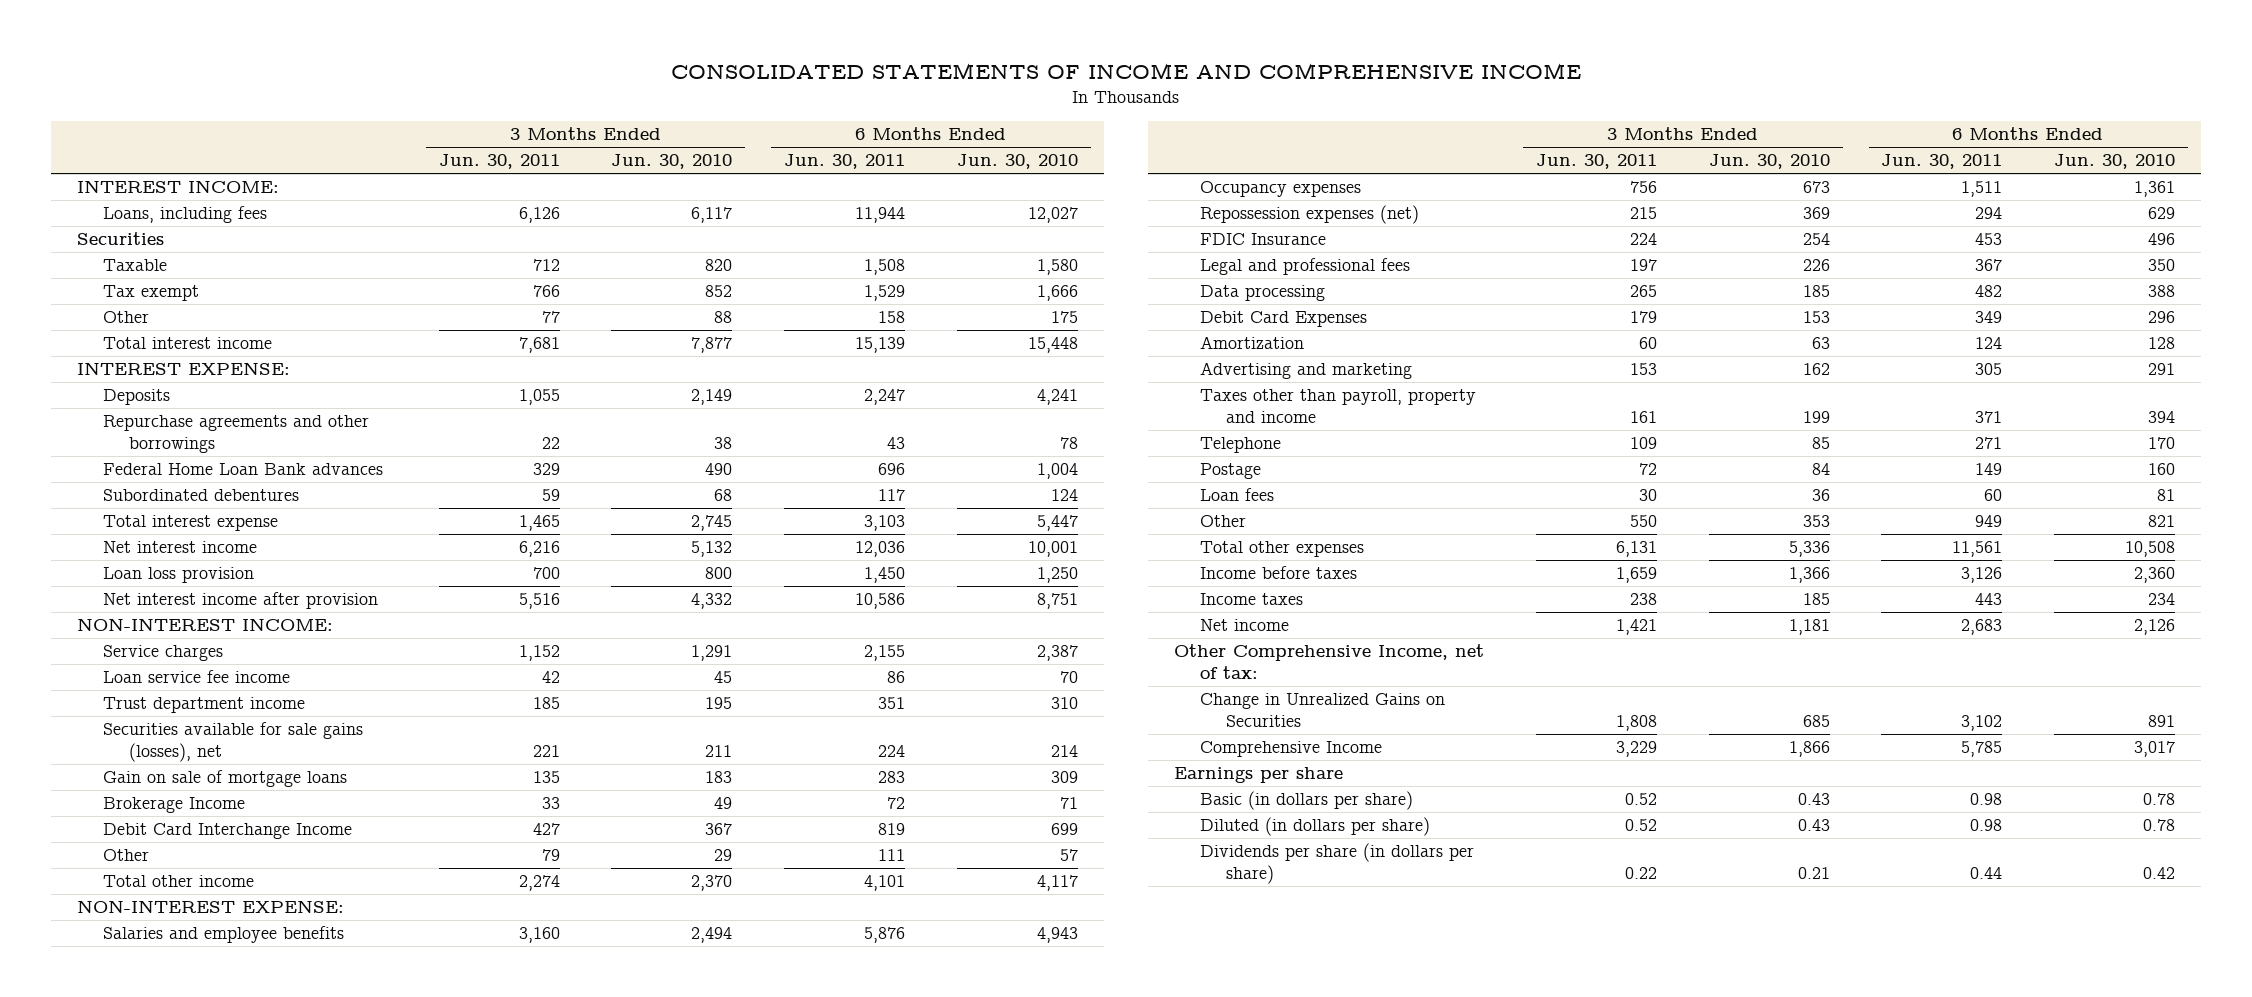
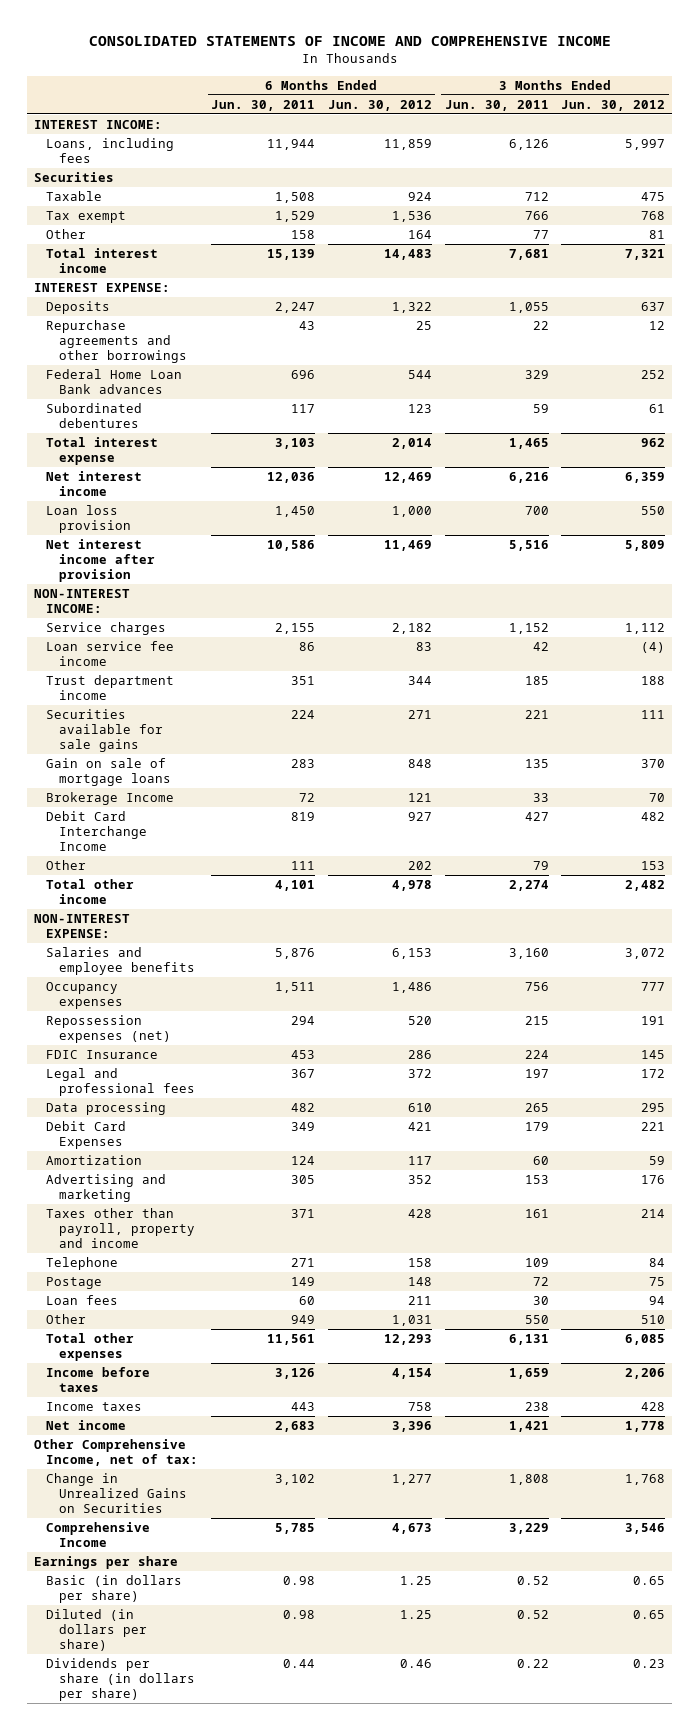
- | 3 Months Ended Jun. 30, 2011 | 3 Months Ended Jun. 30, 2010 | 6 Months Ended Jun. 30, 2011 | 6 Months Ended Jun. 30, 2010
+ | 6 Months Ended Jun. 30, 2011 | 6 Months Ended Jun. 30, 2012 | 3 Months Ended Jun. 30, 2011 | 3 Months Ended Jun. 30, 2012
- Securities available for sale gains (losses), net | 221 | 211 | 224 | 214
+ Securities available for sale gains | 224 | 271 | 221 | 111

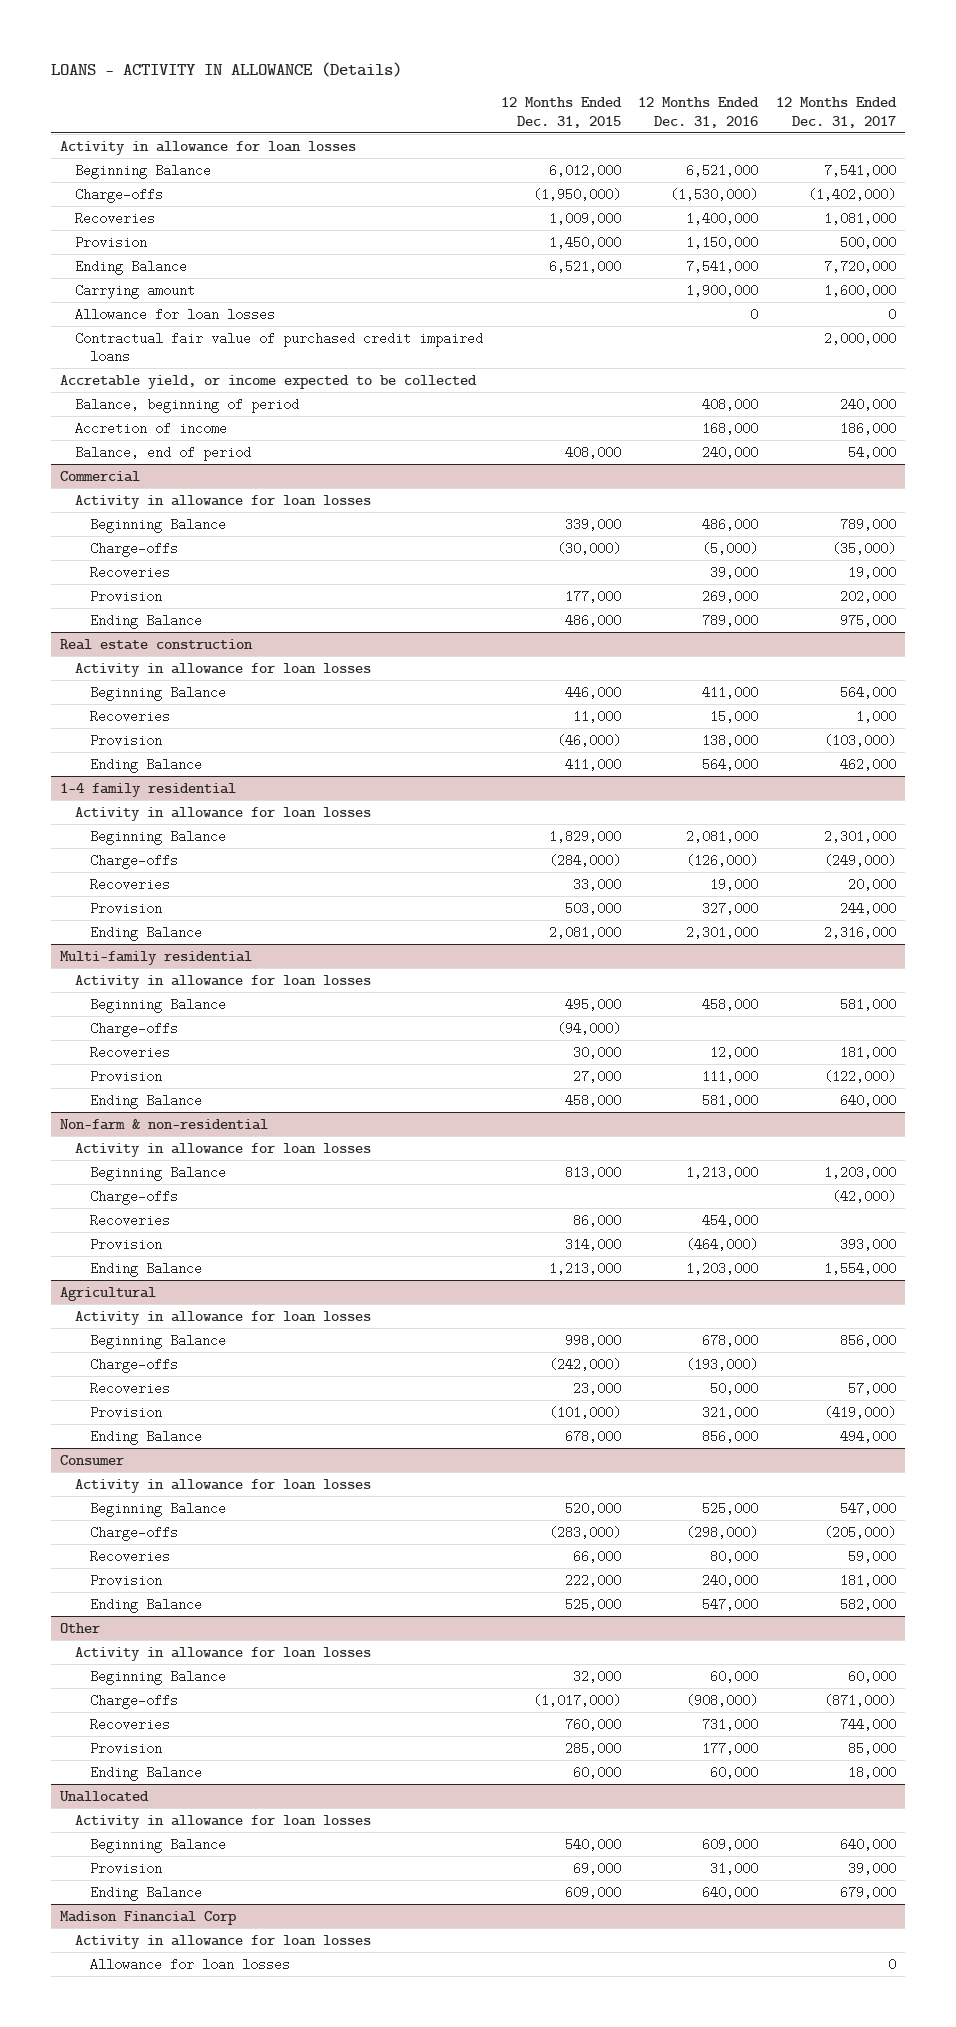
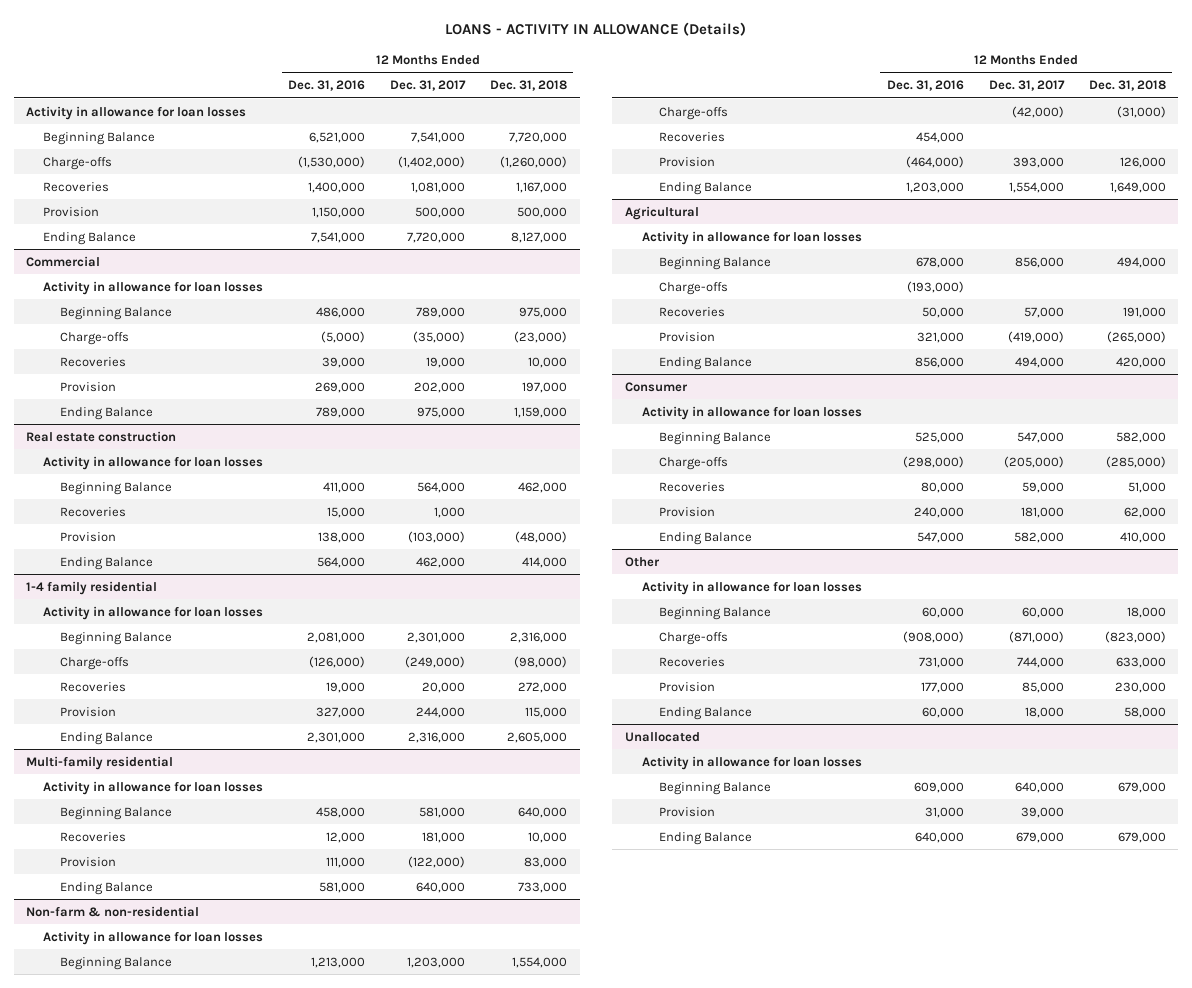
- | 12 Months Ended Dec. 31, 2015 | 12 Months Ended Dec. 31, 2016 | 12 Months Ended Dec. 31, 2017
+ | 12 Months Ended Dec. 31, 2016 | 12 Months Ended Dec. 31, 2017 | 12 Months Ended Dec. 31, 2018
- Carrying amount | | 1,900,000 | 1,600,000
- Allowance for loan losses | | 0 | 0
- Contractual fair value of purchased credit impaired loans | | | 2,000,000
- Accretable yield, or income expected to be collected
- Balance, beginning of period | | 408,000 | 240,000
- Accretion of income | | 168,000 | 186,000
- Balance, end of period | 408,000 | 240,000 | 54,000
@ Multi-family residential
- Charge-offs | (94,000) | |
- Madison Financial Corp
- Activity in allowance for loan losses
- Allowance for loan losses | | | 0

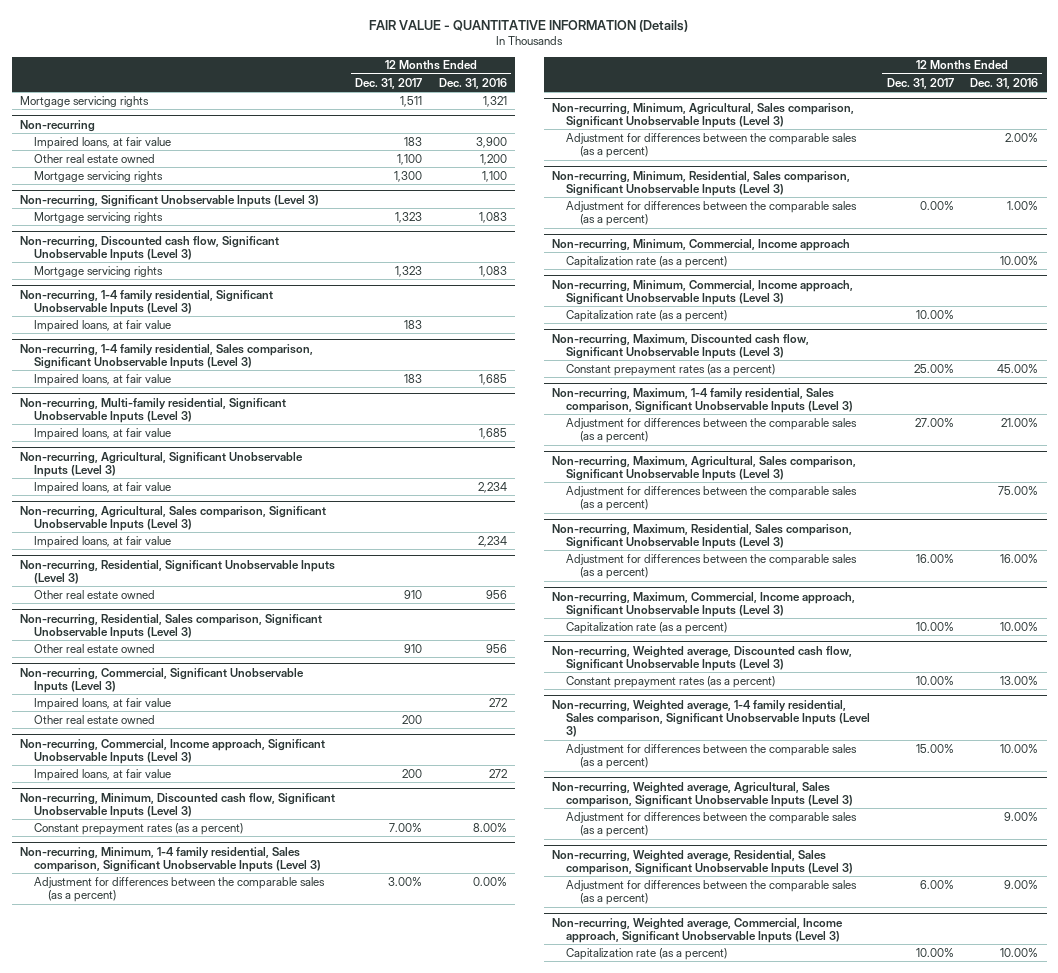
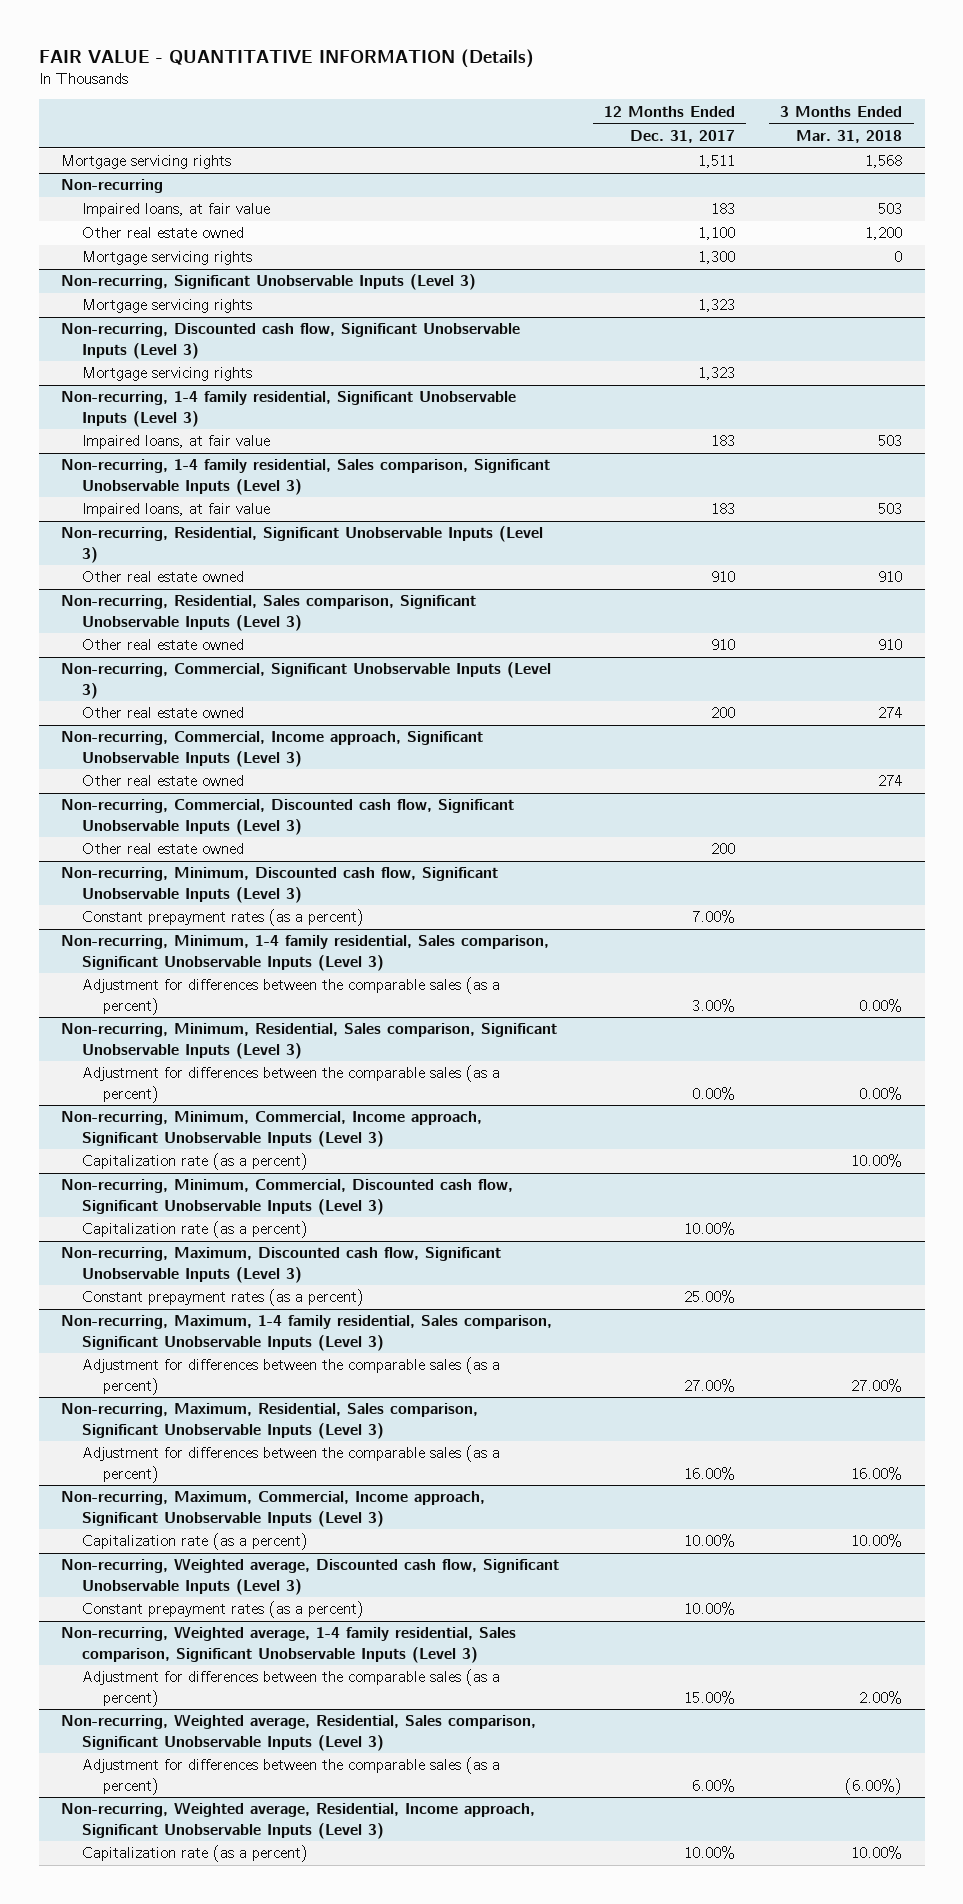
- | 12 Months Ended Dec. 31, 2017 | 12 Months Ended Dec. 31, 2016
+ | 12 Months Ended Dec. 31, 2017 | 3 Months Ended Mar. 31, 2018
- Non-recurring, Multi-family residential, Significant Unobservable Inputs (Level 3)
- Impaired loans, at fair value | | 1,685
- Non-recurring, Agricultural, Significant Unobservable Inputs (Level 3)
- Impaired loans, at fair value | | 2,234
- Non-recurring, Agricultural, Sales comparison, Significant Unobservable Inputs (Level 3)
- Impaired loans, at fair value | | 2,234
@ Non-recurring, Commercial, Significant Unobservable Inputs (Level 3)
- Impaired loans, at fair value | | 272
@ Non-recurring, Commercial, Income approach, Significant Unobservable Inputs (Level 3)
- Impaired loans, at fair value | 200 | 272
+ Other real estate owned | | 274
+ Non-recurring, Commercial, Discounted cash flow, Significant Unobservable Inputs (Level 3)
+ Other real estate owned | 200 |
- Non-recurring, Minimum, Agricultural, Sales comparison, Significant Unobservable Inputs (Level 3)
- Adjustment for differences between the comparable sales (as a percent) | | 2.00%
- Non-recurring, Minimum, Commercial, Income approach
- Capitalization rate (as a percent) | | 10.00%
@ Non-recurring, Minimum, Commercial, Income approach, Significant Unobservable Inputs (Level 3)
+ Capitalization rate (as a percent) | | 10.00%
+ Non-recurring, Minimum, Commercial, Discounted cash flow, Significant Unobservable Inputs (Level 3)
- Non-recurring, Maximum, Agricultural, Sales comparison, Significant Unobservable Inputs (Level 3)
- Adjustment for differences between the comparable sales (as a percent) | | 75.00%
- Non-recurring, Weighted average, Agricultural, Sales comparison, Significant Unobservable Inputs (Level 3)
- Adjustment for differences between the comparable sales (as a percent) | | 9.00%
- Non-recurring, Weighted average, Commercial, Income approach, Significant Unobservable Inputs (Level 3)
+ Non-recurring, Weighted average, Residential, Income approach, Significant Unobservable Inputs (Level 3)

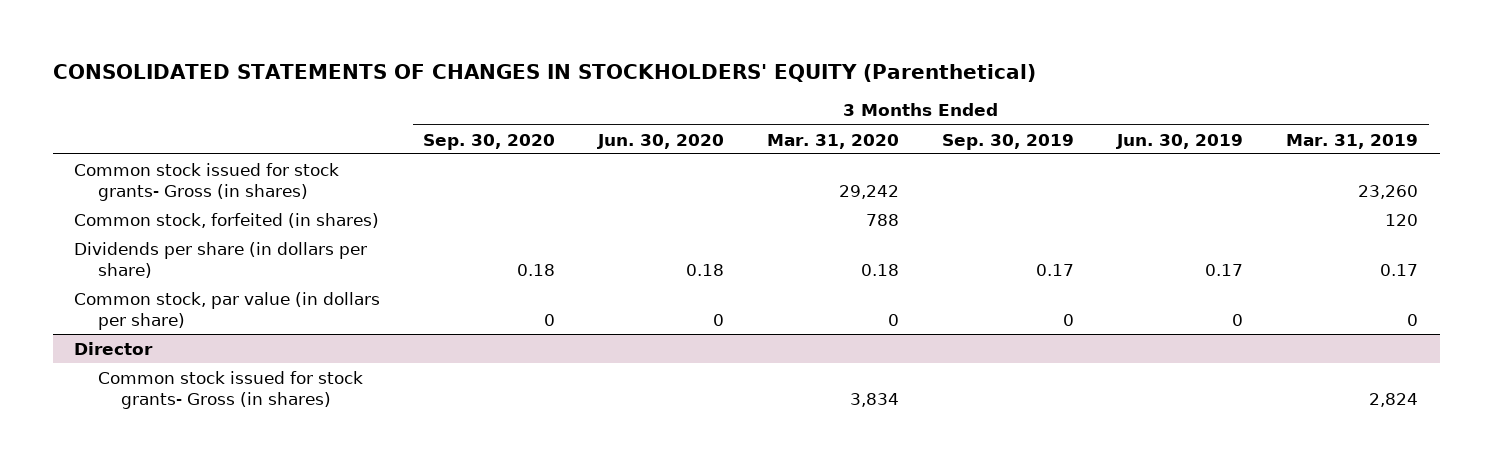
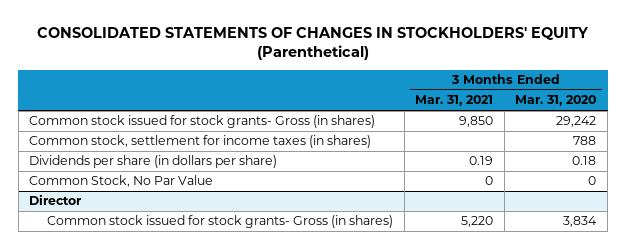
- | 3 Months Ended Sep. 30, 2020 | 3 Months Ended Jun. 30, 2020 | 3 Months Ended Mar. 31, 2020 | 3 Months Ended Sep. 30, 2019 | 3 Months Ended Jun. 30, 2019 | 3 Months Ended Mar. 31, 2019
+ | 3 Months Ended Mar. 31, 2021 | 3 Months Ended Mar. 31, 2020
- Common stock, forfeited (in shares) | | | 788 | | | 120
+ Common stock, settlement for income taxes (in shares) | | 788
- Common stock, par value (in dollars per share) | 0 | 0 | 0 | 0 | 0 | 0
+ Common Stock, No Par Value | 0 | 0

